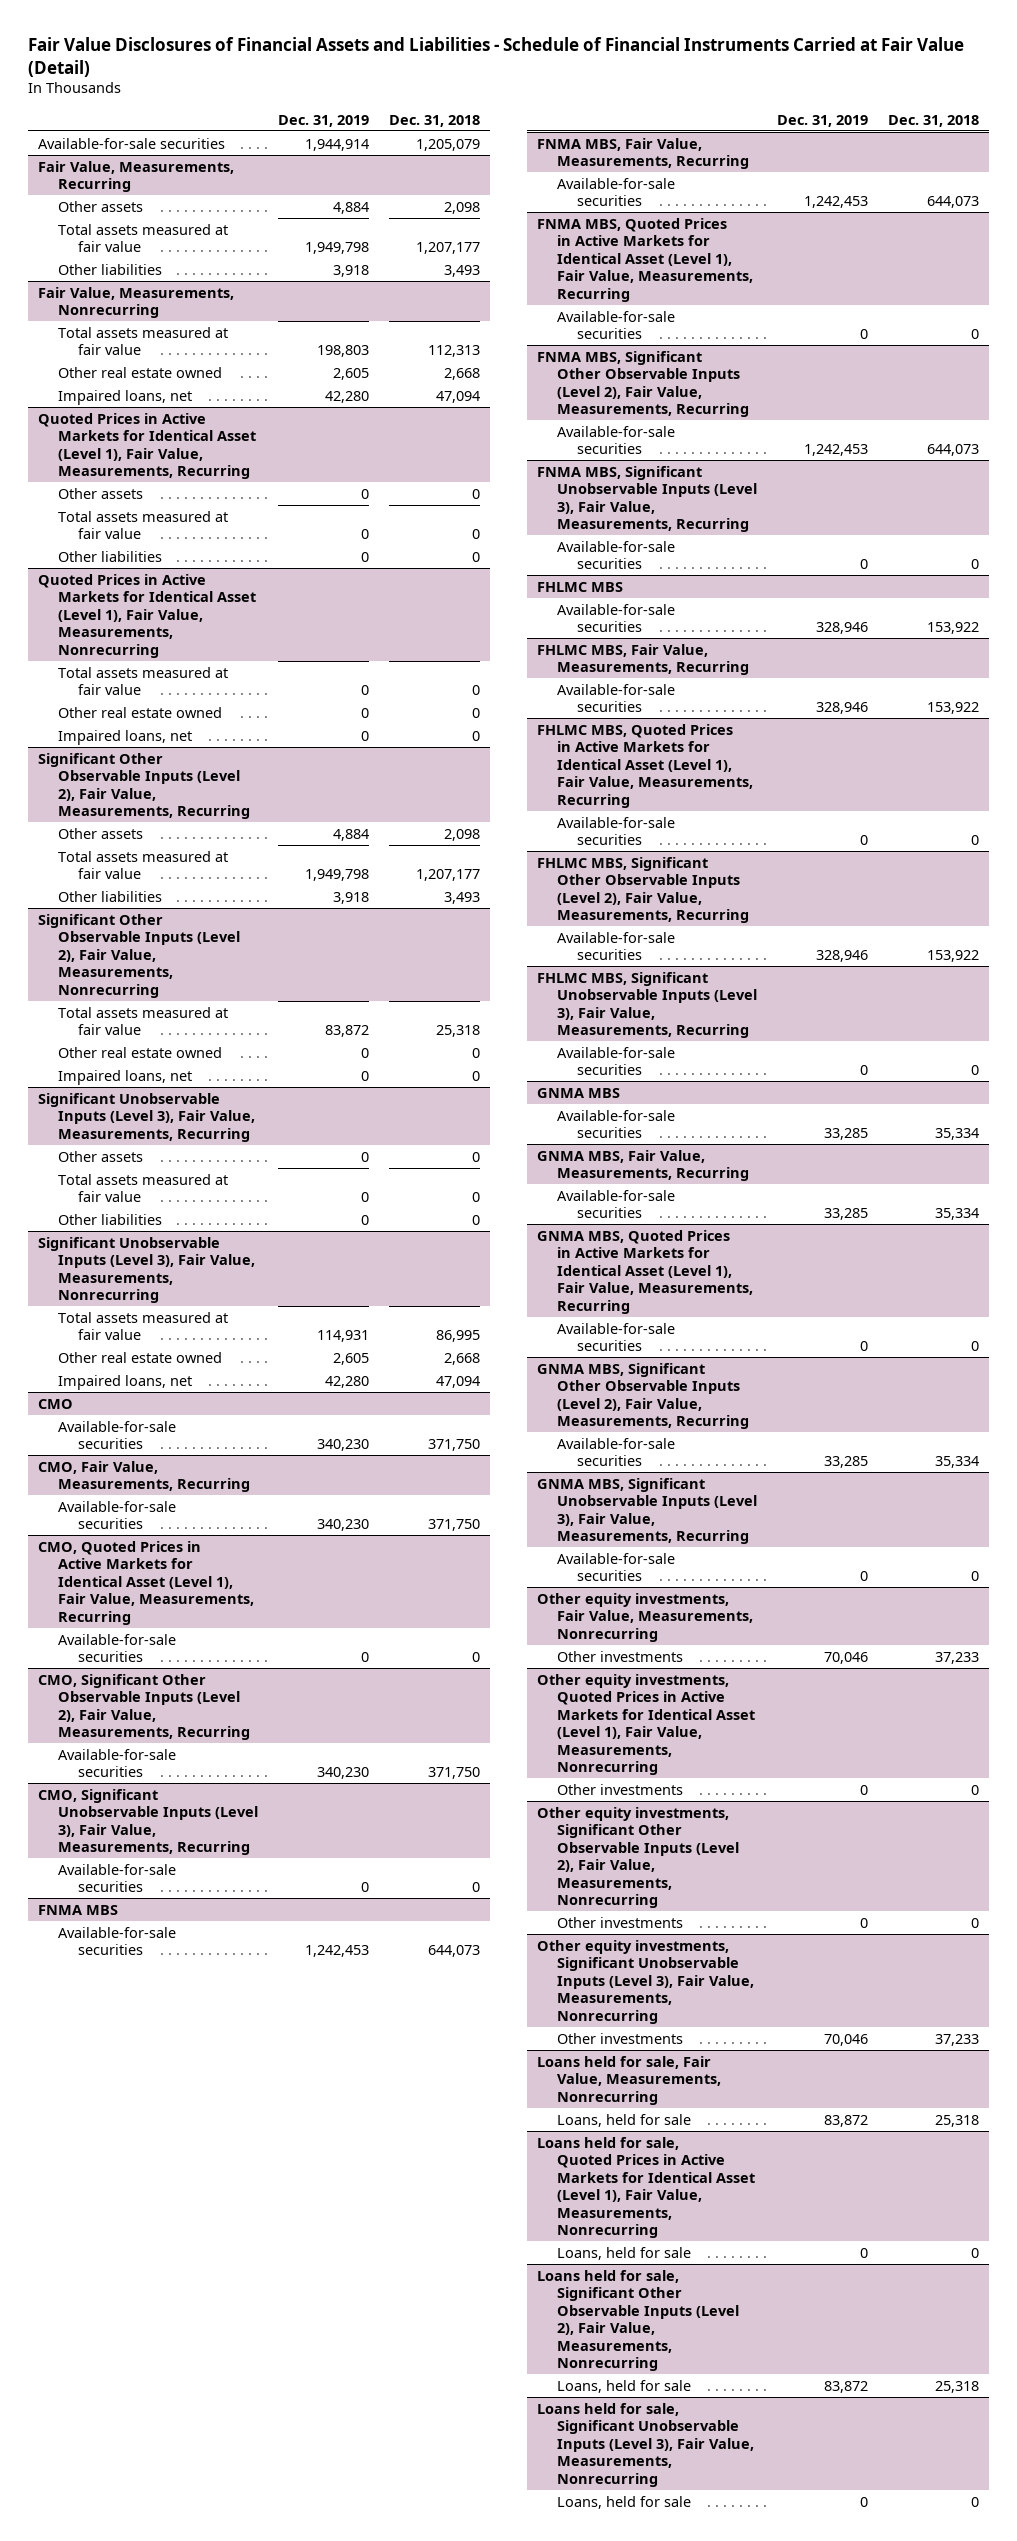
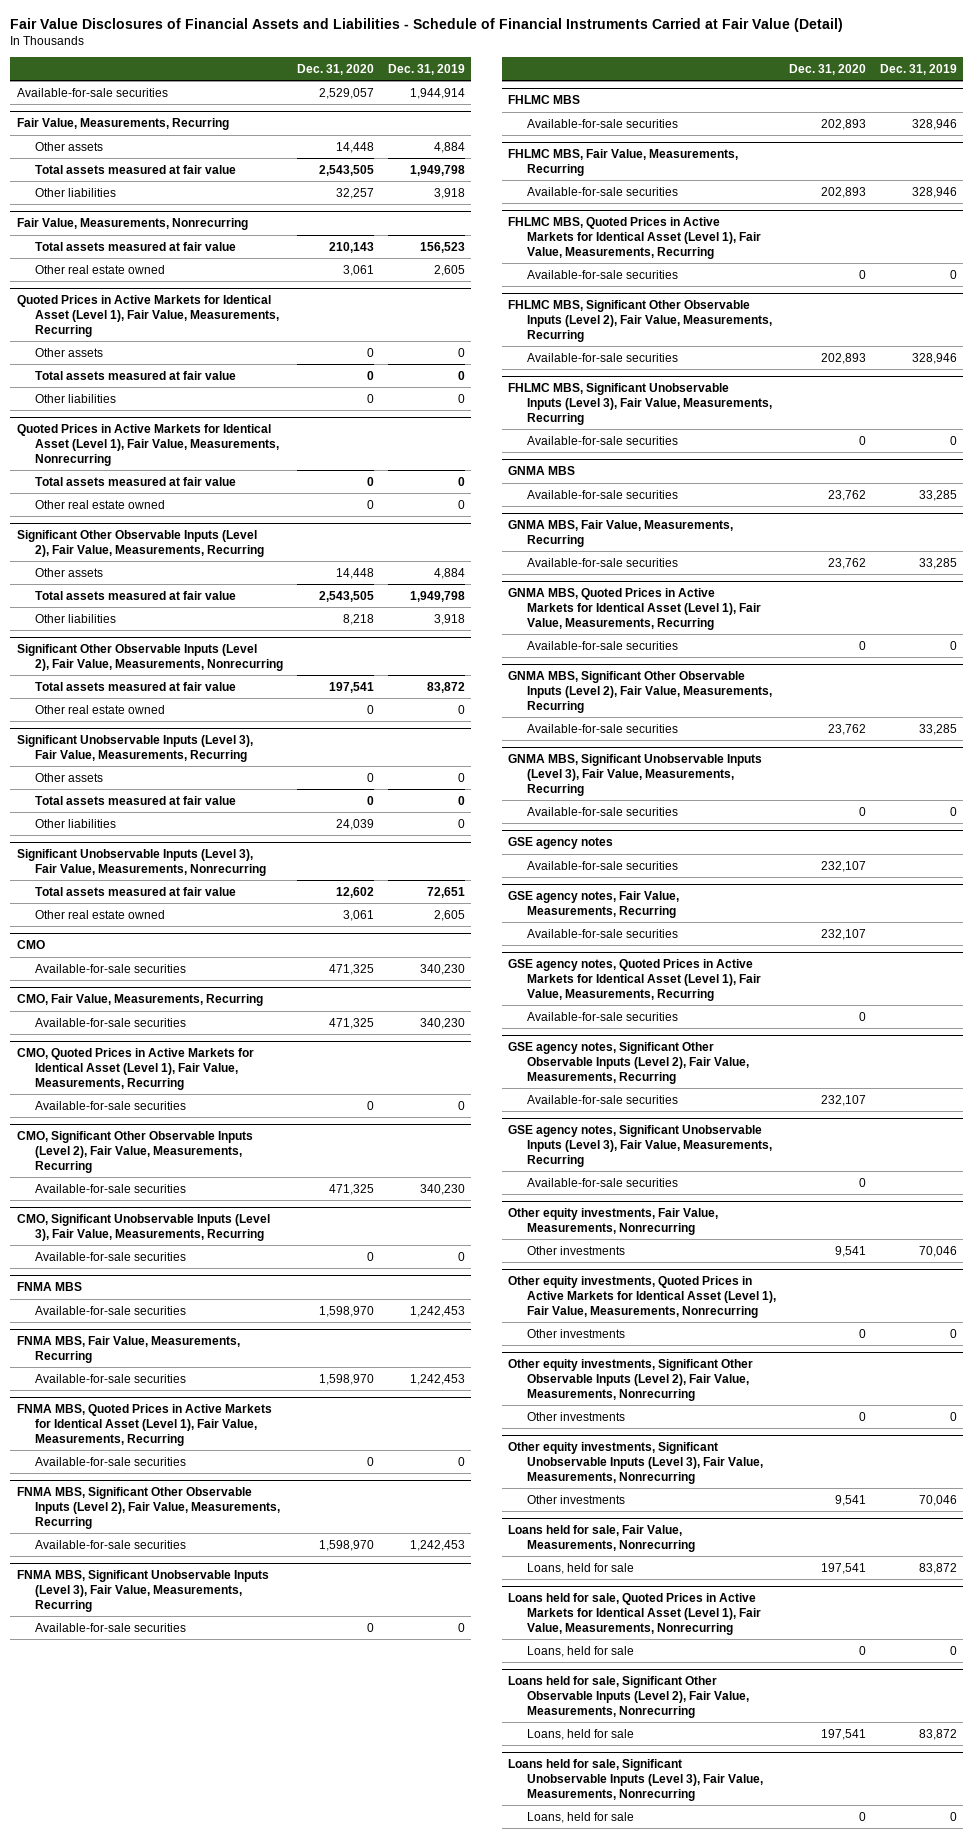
- | Dec. 31, 2019 | Dec. 31, 2018
+ | Dec. 31, 2020 | Dec. 31, 2019
@ Fair Value, Measurements, Nonrecurring
- Total assets measured at fair value | 198,803 | 112,313
+ Total assets measured at fair value | 210,143 | 156,523
- Impaired loans, net | 42,280 | 47,094
@ Quoted Prices in Active Markets for Identical Asset (Level 1), Fair Value, Measurements, Nonrecurring
- Impaired loans, net | 0 | 0
@ Significant Other Observable Inputs (Level 2), Fair Value, Measurements, Nonrecurring
- Impaired loans, net | 0 | 0
@ Significant Unobservable Inputs (Level 3), Fair Value, Measurements, Nonrecurring
- Total assets measured at fair value | 114,931 | 86,995
+ Total assets measured at fair value | 12,602 | 72,651
- Impaired loans, net | 42,280 | 47,094
+ GSE agency notes
+ Available-for-sale securities | 232,107 |
+ GSE agency notes, Fair Value, Measurements, Recurring
+ Available-for-sale securities | 232,107 |
+ GSE agency notes, Quoted Prices in Active Markets for Identical Asset (Level 1), Fair Value, Measurements, Recurring
+ Available-for-sale securities | 0 |
+ GSE agency notes, Significant Other Observable Inputs (Level 2), Fair Value, Measurements, Recurring
+ Available-for-sale securities | 232,107 |
+ GSE agency notes, Significant Unobservable Inputs (Level 3), Fair Value, Measurements, Recurring
+ Available-for-sale securities | 0 |

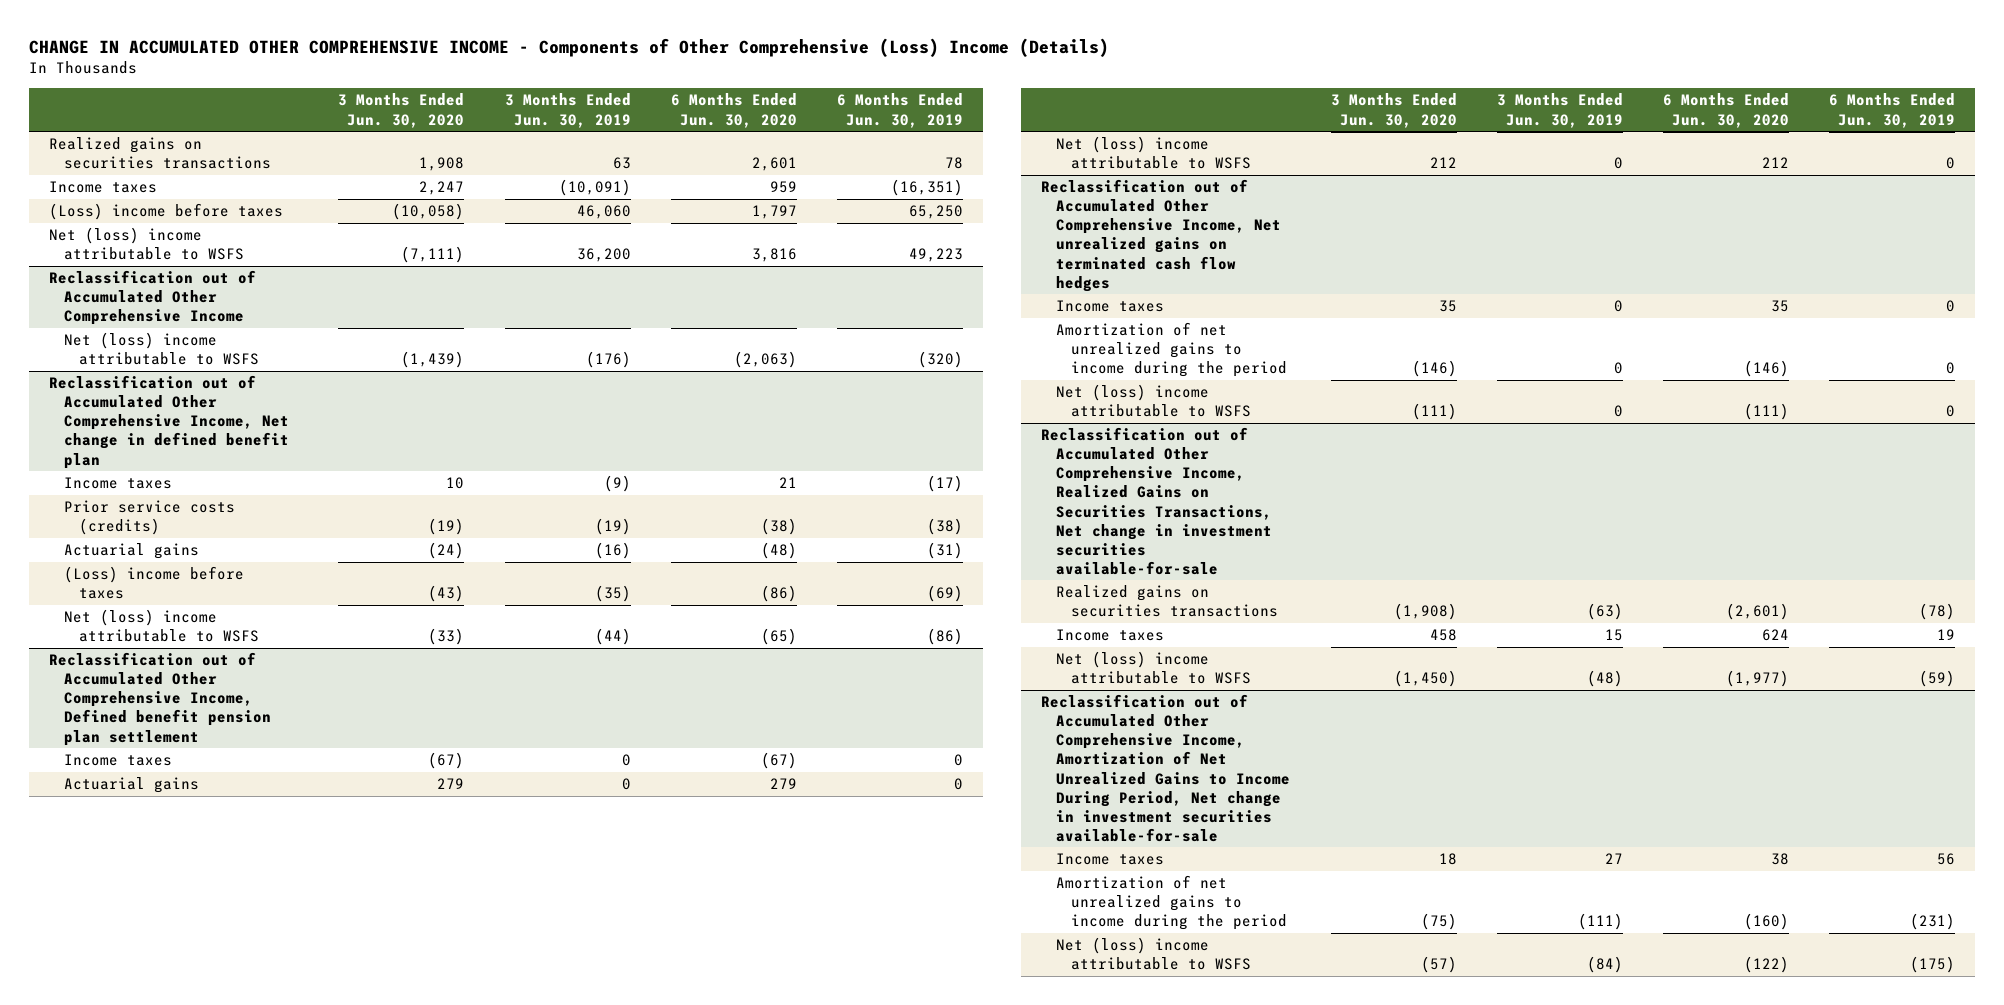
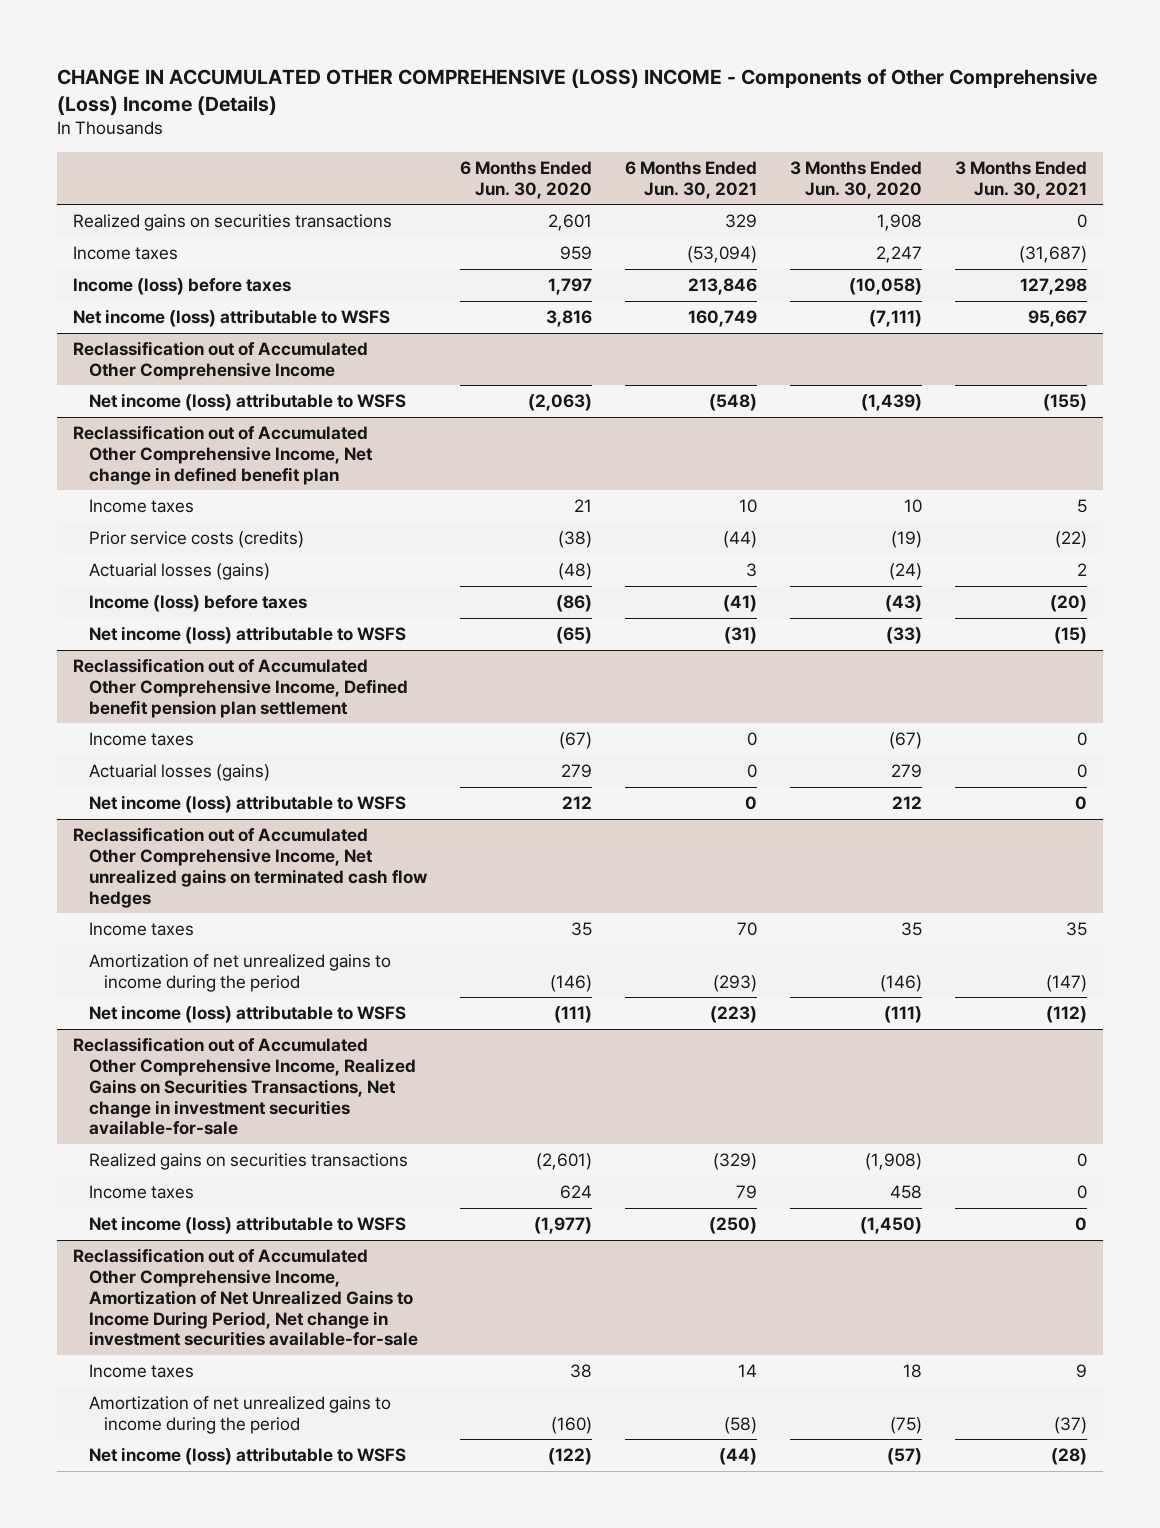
- CHANGE IN ACCUMULATED OTHER COMPREHENSIVE INCOME - Components of Other Comprehensive (Loss) Income (Details)
+ CHANGE IN ACCUMULATED OTHER COMPREHENSIVE (LOSS) INCOME - Components of Other Comprehensive (Loss) Income (Details)
- | 3 Months Ended Jun. 30, 2020 | 3 Months Ended Jun. 30, 2019 | 6 Months Ended Jun. 30, 2020 | 6 Months Ended Jun. 30, 2019
+ | 6 Months Ended Jun. 30, 2020 | 6 Months Ended Jun. 30, 2021 | 3 Months Ended Jun. 30, 2020 | 3 Months Ended Jun. 30, 2021
- (Loss) income before taxes | (10,058) | 46,060 | 1,797 | 65,250
- Net (loss) income attributable to WSFS | (7,111) | 36,200 | 3,816 | 49,223
+ Income (loss) before taxes | 1,797 | 213,846 | (10,058) | 127,298
+ Net income (loss) attributable to WSFS | 3,816 | 160,749 | (7,111) | 95,667
@ Reclassification out of Accumulated Other Comprehensive Income
- Net (loss) income attributable to WSFS | (1,439) | (176) | (2,063) | (320)
+ Net income (loss) attributable to WSFS | (2,063) | (548) | (1,439) | (155)
@ Reclassification out of Accumulated Other Comprehensive Income, Net change in defined benefit plan
- Actuarial gains | (24) | (16) | (48) | (31)
- (Loss) income before taxes | (43) | (35) | (86) | (69)
- Net (loss) income attributable to WSFS | (33) | (44) | (65) | (86)
+ Actuarial losses (gains) | (48) | 3 | (24) | 2
+ Income (loss) before taxes | (86) | (41) | (43) | (20)
+ Net income (loss) attributable to WSFS | (65) | (31) | (33) | (15)
@ Reclassification out of Accumulated Other Comprehensive Income, Defined benefit pension plan settlement
- Actuarial gains | 279 | 0 | 279 | 0
- Net (loss) income attributable to WSFS | 212 | 0 | 212 | 0
+ Actuarial losses (gains) | 279 | 0 | 279 | 0
+ Net income (loss) attributable to WSFS | 212 | 0 | 212 | 0
@ Reclassification out of Accumulated Other Comprehensive Income, Net unrealized gains on terminated cash flow hedges
- Net (loss) income attributable to WSFS | (111) | 0 | (111) | 0
+ Net income (loss) attributable to WSFS | (111) | (223) | (111) | (112)
@ Reclassification out of Accumulated Other Comprehensive Income, Realized Gains on Securities Transactions, Net change in investment securities available-for-sale
- Net (loss) income attributable to WSFS | (1,450) | (48) | (1,977) | (59)
+ Net income (loss) attributable to WSFS | (1,977) | (250) | (1,450) | 0
@ Reclassification out of Accumulated Other Comprehensive Income, Amortization of Net Unrealized Gains to Income During Period, Net change in investment securities available-for-sale
- Net (loss) income attributable to WSFS | (57) | (84) | (122) | (175)
+ Net income (loss) attributable to WSFS | (122) | (44) | (57) | (28)

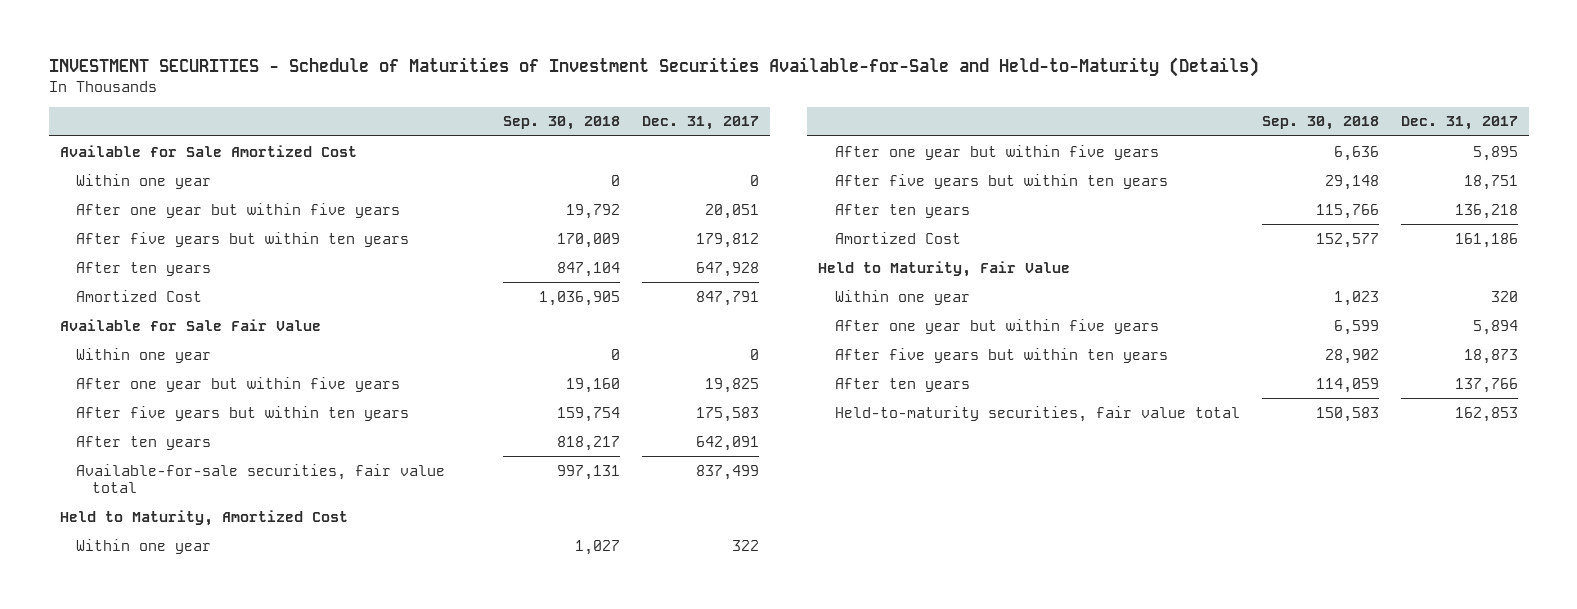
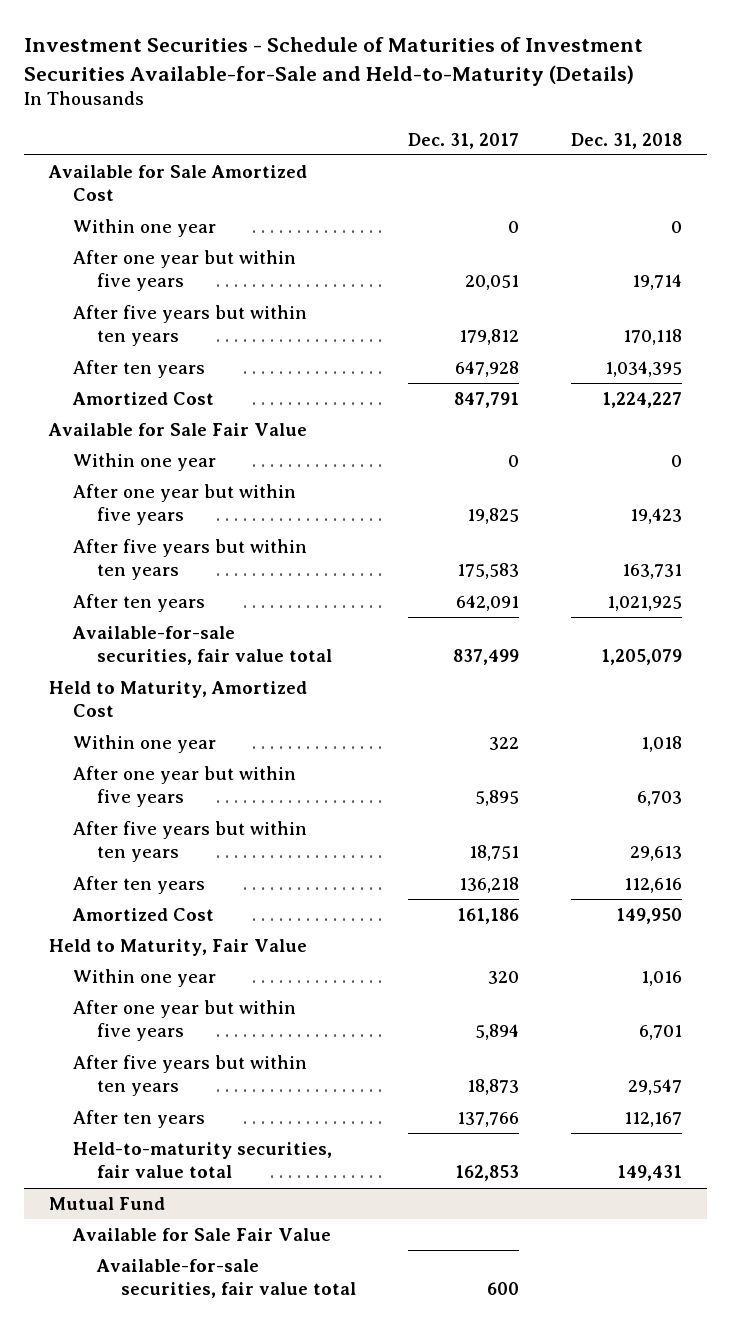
- INVESTMENT SECURITIES - Schedule of Maturities of Investment Securities Available-for-Sale and Held-to-Maturity (Details)
+ Investment Securities - Schedule of Maturities of Investment Securities Available-for-Sale and Held-to-Maturity (Details)
- | Sep. 30, 2018 | Dec. 31, 2017
+ | Dec. 31, 2017 | Dec. 31, 2018
+ Mutual Fund
+ Available for Sale Fair Value
+ Available-for-sale securities, fair value total | 600 |

